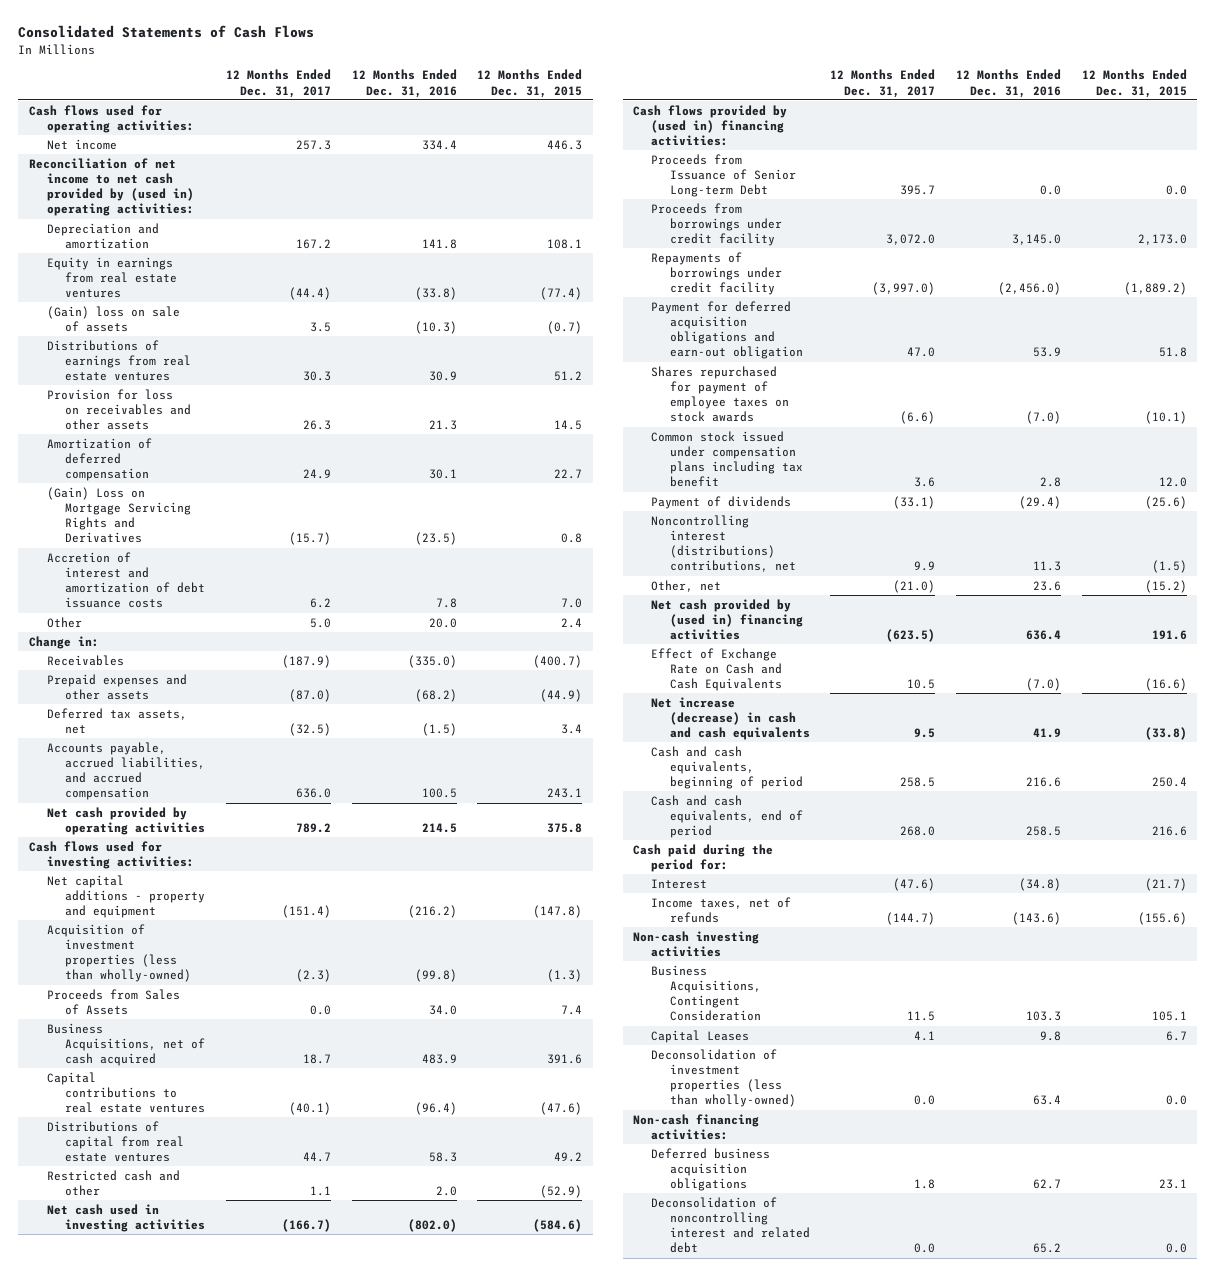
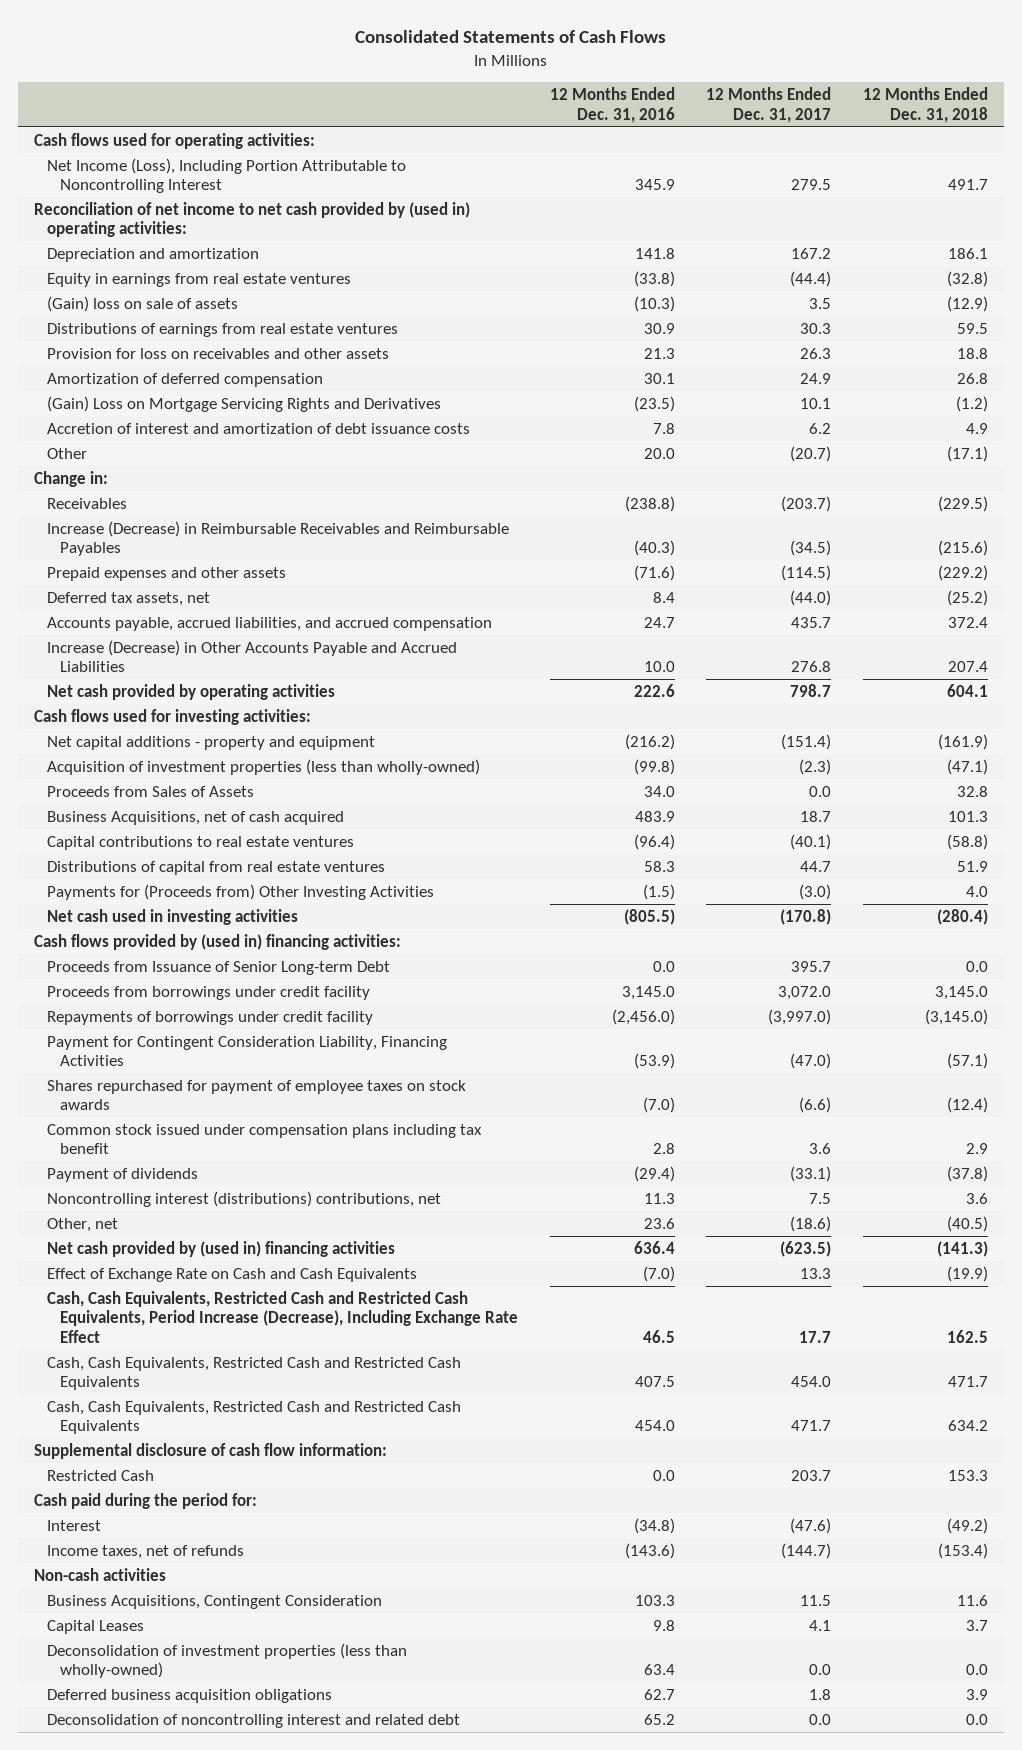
- | 12 Months Ended Dec. 31, 2017 | 12 Months Ended Dec. 31, 2016 | 12 Months Ended Dec. 31, 2015
+ | 12 Months Ended Dec. 31, 2016 | 12 Months Ended Dec. 31, 2017 | 12 Months Ended Dec. 31, 2018
- Net income | 257.3 | 334.4 | 446.3
+ Net Income (Loss), Including Portion Attributable to Noncontrolling Interest | 345.9 | 279.5 | 491.7
- (Gain) Loss on Mortgage Servicing Rights and Derivatives | (15.7) | (23.5) | 0.8
+ (Gain) Loss on Mortgage Servicing Rights and Derivatives | (23.5) | 10.1 | (1.2)
- Other | 5.0 | 20.0 | 2.4
+ Other | 20.0 | (20.7) | (17.1)
- Receivables | (187.9) | (335.0) | (400.7)
- Prepaid expenses and other assets | (87.0) | (68.2) | (44.9)
- Deferred tax assets, net | (32.5) | (1.5) | 3.4
- Accounts payable, accrued liabilities, and accrued compensation | 636.0 | 100.5 | 243.1
- Net cash provided by operating activities | 789.2 | 214.5 | 375.8
+ Receivables | (238.8) | (203.7) | (229.5)
+ Increase (Decrease) in Reimbursable Receivables and Reimbursable Payables | (40.3) | (34.5) | (215.6)
+ Prepaid expenses and other assets | (71.6) | (114.5) | (229.2)
+ Deferred tax assets, net | 8.4 | (44.0) | (25.2)
+ Accounts payable, accrued liabilities, and accrued compensation | 24.7 | 435.7 | 372.4
+ Increase (Decrease) in Other Accounts Payable and Accrued Liabilities | 10.0 | 276.8 | 207.4
+ Net cash provided by operating activities | 222.6 | 798.7 | 604.1
- Restricted cash and other | 1.1 | 2.0 | (52.9)
- Net cash used in investing activities | (166.7) | (802.0) | (584.6)
+ Payments for (Proceeds from) Other Investing Activities | (1.5) | (3.0) | 4.0
+ Net cash used in investing activities | (805.5) | (170.8) | (280.4)
- Payment for deferred acquisition obligations and earn-out obligation | 47.0 | 53.9 | 51.8
+ Payment for Contingent Consideration Liability, Financing Activities | (53.9) | (47.0) | (57.1)
- Noncontrolling interest (distributions) contributions, net | 9.9 | 11.3 | (1.5)
- Other, net | (21.0) | 23.6 | (15.2)
+ Noncontrolling interest (distributions) contributions, net | 11.3 | 7.5 | 3.6
+ Other, net | 23.6 | (18.6) | (40.5)
- Effect of Exchange Rate on Cash and Cash Equivalents | 10.5 | (7.0) | (16.6)
- Net increase (decrease) in cash and cash equivalents | 9.5 | 41.9 | (33.8)
- Cash and cash equivalents, beginning of period | 258.5 | 216.6 | 250.4
- Cash and cash equivalents, end of period | 268.0 | 258.5 | 216.6
+ Effect of Exchange Rate on Cash and Cash Equivalents | (7.0) | 13.3 | (19.9)
+ Cash, Cash Equivalents, Restricted Cash and Restricted Cash Equivalents, Period Increase (Decrease), Including Exchange Rate Effect | 46.5 | 17.7 | 162.5
+ Cash, Cash Equivalents, Restricted Cash and Restricted Cash Equivalents | 407.5 | 454.0 | 471.7
+ Cash, Cash Equivalents, Restricted Cash and Restricted Cash Equivalents | 454.0 | 471.7 | 634.2
+ Supplemental disclosure of cash flow information:
+ Restricted Cash | 0.0 | 203.7 | 153.3
- Non-cash investing activities
+ Non-cash activities
- Non-cash financing activities:

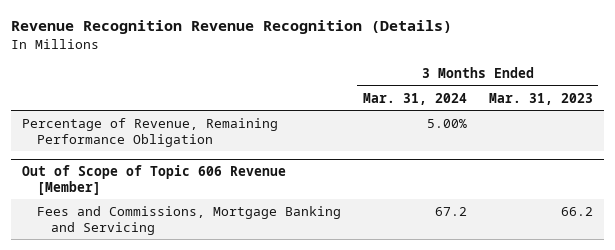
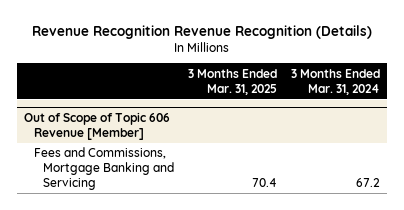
- | 3 Months Ended Mar. 31, 2024 | 3 Months Ended Mar. 31, 2023
+ | 3 Months Ended Mar. 31, 2025 | 3 Months Ended Mar. 31, 2024
- Percentage of Revenue, Remaining Performance Obligation | 5.00% |

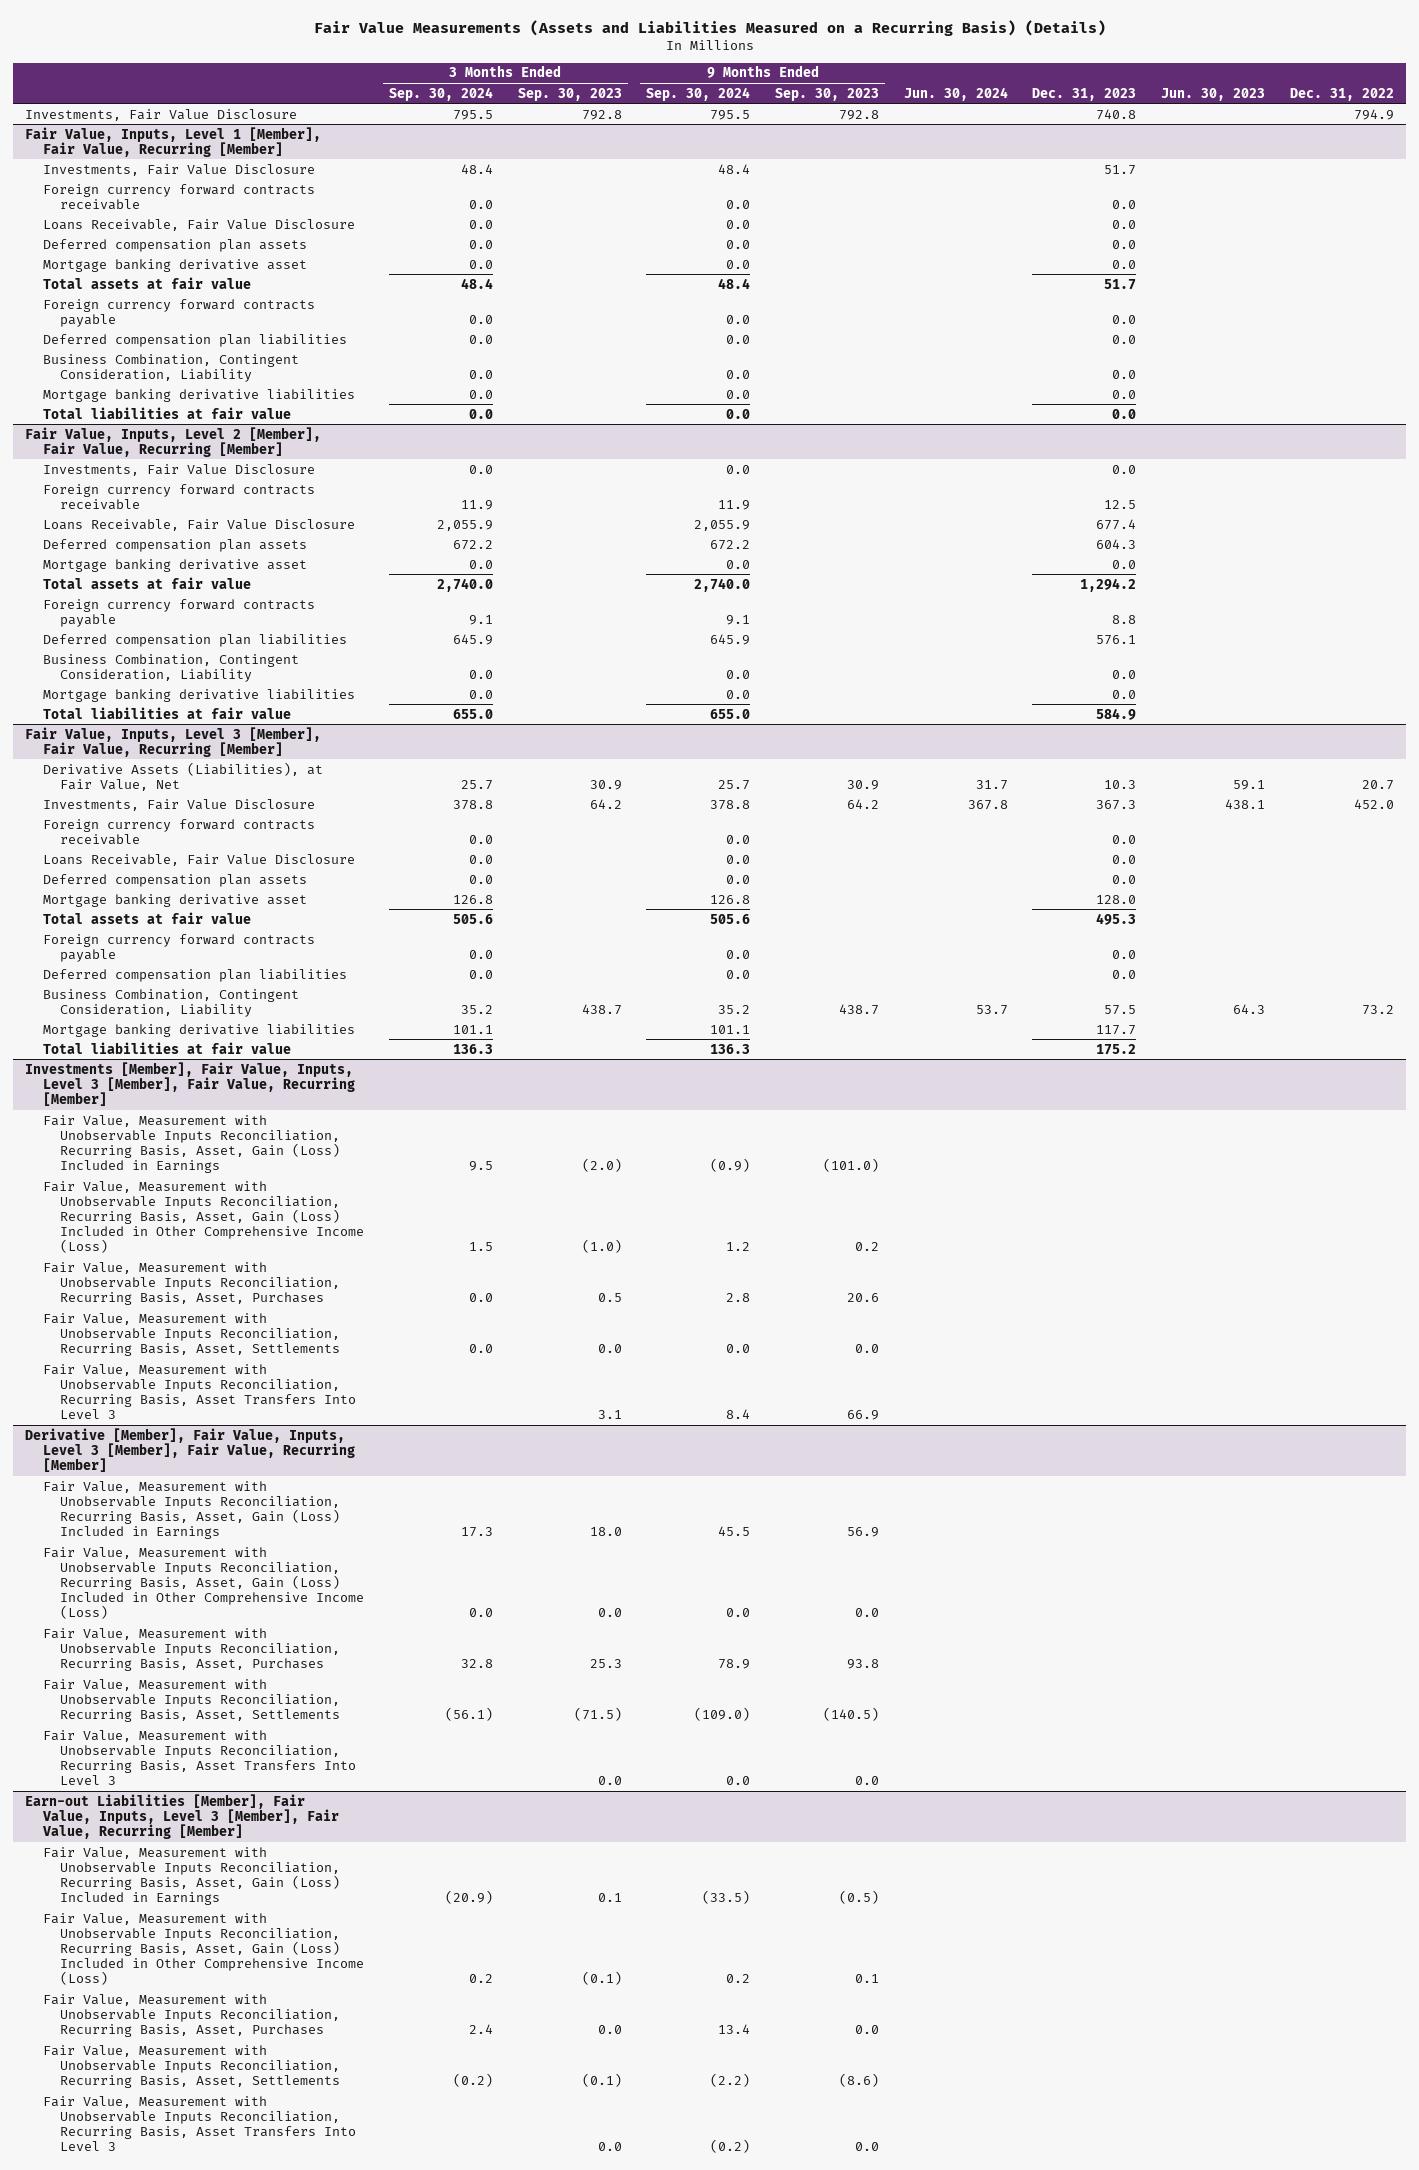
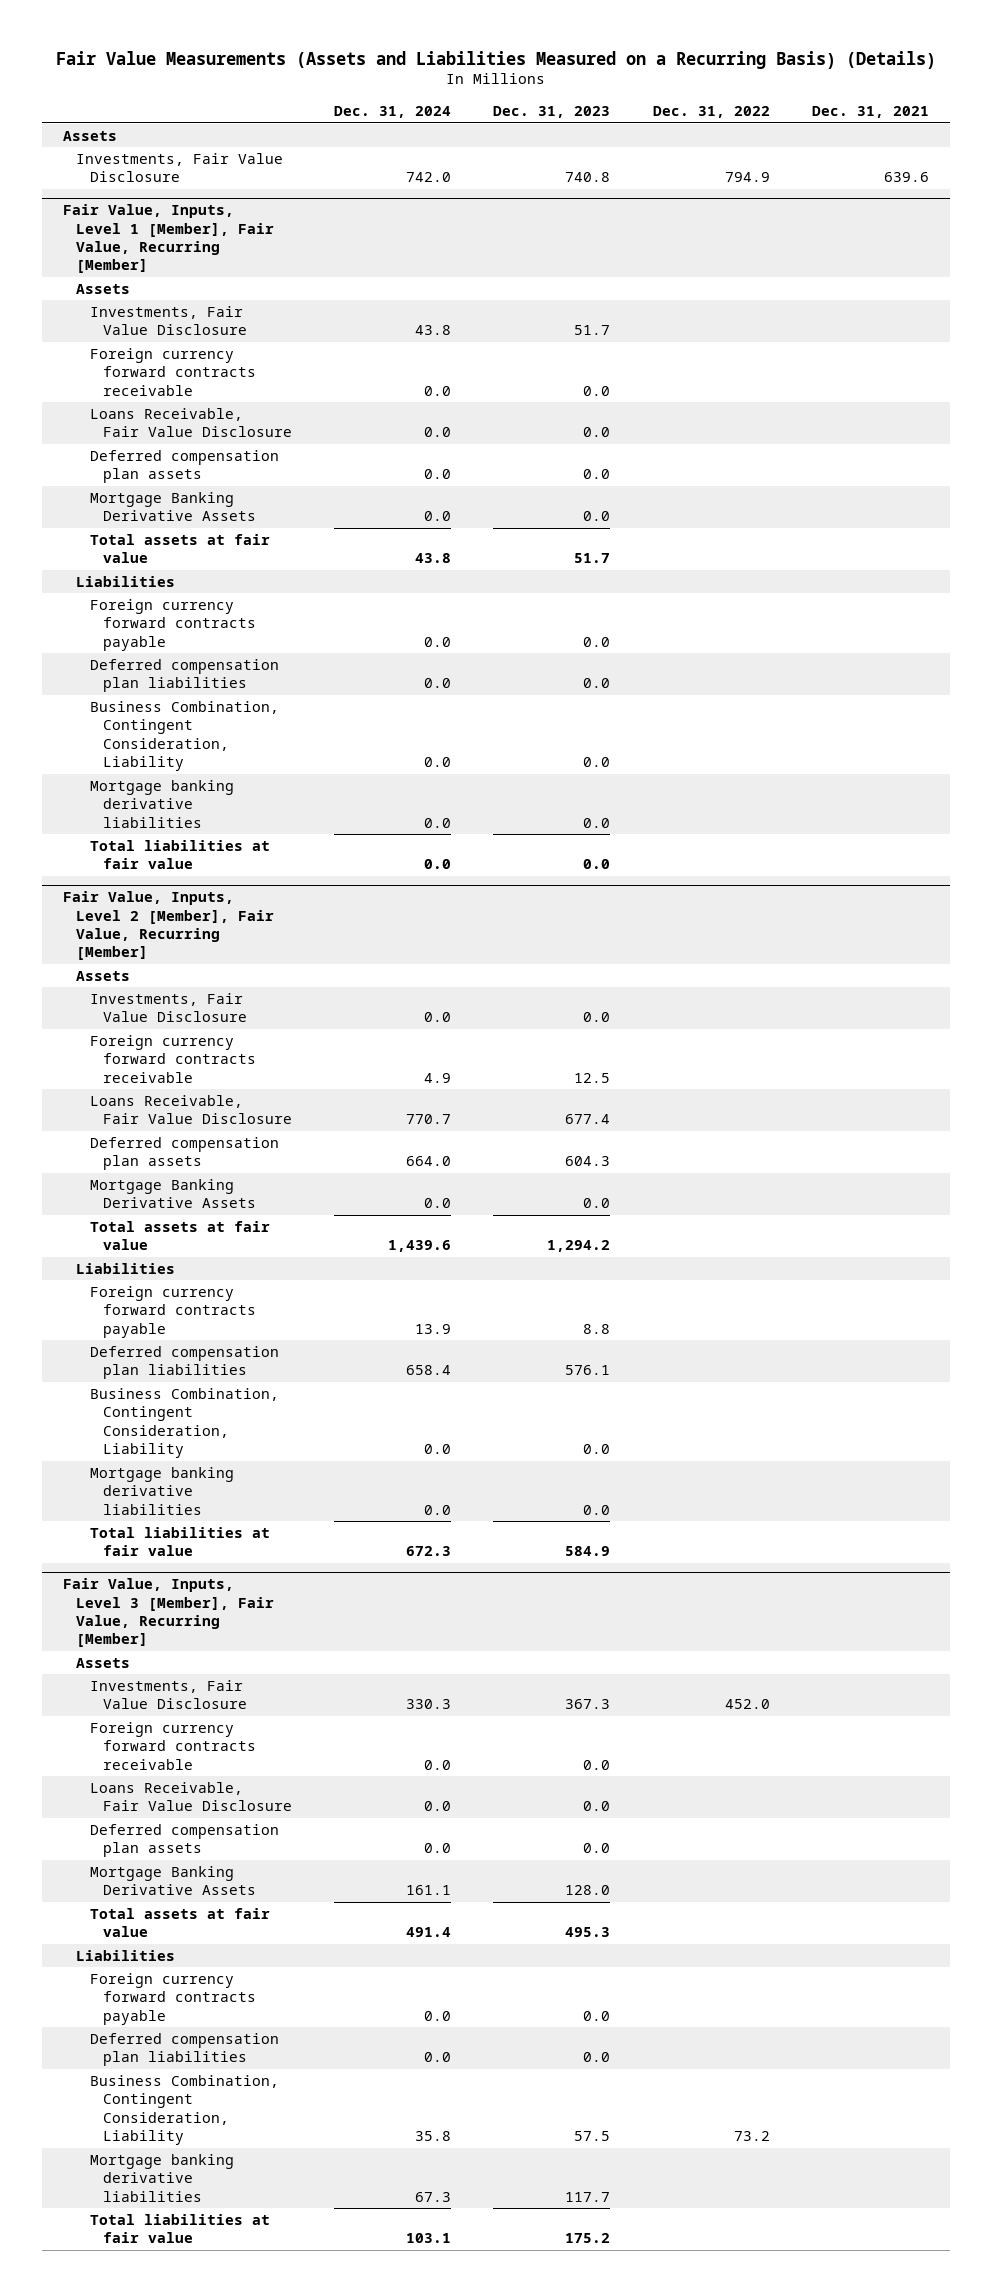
- | 3 Months Ended Sep. 30, 2024 | 3 Months Ended Sep. 30, 2023 | 9 Months Ended Sep. 30, 2024 | 9 Months Ended Sep. 30, 2023 | Jun. 30, 2024 | Dec. 31, 2023 | Jun. 30, 2023 | Dec. 31, 2022
+ | Dec. 31, 2024 | Dec. 31, 2023 | Dec. 31, 2022 | Dec. 31, 2021
+ Assets
@ Fair Value, Inputs, Level 1 [Member], Fair Value, Recurring [Member]
+ Assets
- Mortgage banking derivative asset | 0.0 | | 0.0 | | | 0.0 | |
+ Mortgage Banking Derivative Assets | 0.0 | 0.0 | |
+ Liabilities
@ Fair Value, Inputs, Level 2 [Member], Fair Value, Recurring [Member]
+ Assets
- Mortgage banking derivative asset | 0.0 | | 0.0 | | | 0.0 | |
+ Mortgage Banking Derivative Assets | 0.0 | 0.0 | |
+ Liabilities
@ Fair Value, Inputs, Level 3 [Member], Fair Value, Recurring [Member]
- Derivative Assets (Liabilities), at Fair Value, Net | 25.7 | 30.9 | 25.7 | 30.9 | 31.7 | 10.3 | 59.1 | 20.7
+ Assets
- Mortgage banking derivative asset | 126.8 | | 126.8 | | | 128.0 | |
+ Mortgage Banking Derivative Assets | 161.1 | 128.0 | |
+ Liabilities
- Investments [Member], Fair Value, Inputs, Level 3 [Member], Fair Value, Recurring [Member]
- Fair Value, Measurement with Unobservable Inputs Reconciliation, Recurring Basis, Asset, Gain (Loss) Included in Earnings | 9.5 | (2.0) | (0.9) | (101.0) | | | |
- Fair Value, Measurement with Unobservable Inputs Reconciliation, Recurring Basis, Asset, Gain (Loss) Included in Other Comprehensive Income (Loss) | 1.5 | (1.0) | 1.2 | 0.2 | | | |
- Fair Value, Measurement with Unobservable Inputs Reconciliation, Recurring Basis, Asset, Purchases | 0.0 | 0.5 | 2.8 | 20.6 | | | |
- Fair Value, Measurement with Unobservable Inputs Reconciliation, Recurring Basis, Asset, Settlements | 0.0 | 0.0 | 0.0 | 0.0 | | | |
- Fair Value, Measurement with Unobservable Inputs Reconciliation, Recurring Basis, Asset Transfers Into Level 3 | | 3.1 | 8.4 | 66.9 | | | |
- Derivative [Member], Fair Value, Inputs, Level 3 [Member], Fair Value, Recurring [Member]
- Fair Value, Measurement with Unobservable Inputs Reconciliation, Recurring Basis, Asset, Gain (Loss) Included in Earnings | 17.3 | 18.0 | 45.5 | 56.9 | | | |
- Fair Value, Measurement with Unobservable Inputs Reconciliation, Recurring Basis, Asset, Gain (Loss) Included in Other Comprehensive Income (Loss) | 0.0 | 0.0 | 0.0 | 0.0 | | | |
- Fair Value, Measurement with Unobservable Inputs Reconciliation, Recurring Basis, Asset, Purchases | 32.8 | 25.3 | 78.9 | 93.8 | | | |
- Fair Value, Measurement with Unobservable Inputs Reconciliation, Recurring Basis, Asset, Settlements | (56.1) | (71.5) | (109.0) | (140.5) | | | |
- Fair Value, Measurement with Unobservable Inputs Reconciliation, Recurring Basis, Asset Transfers Into Level 3 | | 0.0 | 0.0 | 0.0 | | | |
- Earn-out Liabilities [Member], Fair Value, Inputs, Level 3 [Member], Fair Value, Recurring [Member]
- Fair Value, Measurement with Unobservable Inputs Reconciliation, Recurring Basis, Asset, Gain (Loss) Included in Earnings | (20.9) | 0.1 | (33.5) | (0.5) | | | |
- Fair Value, Measurement with Unobservable Inputs Reconciliation, Recurring Basis, Asset, Gain (Loss) Included in Other Comprehensive Income (Loss) | 0.2 | (0.1) | 0.2 | 0.1 | | | |
- Fair Value, Measurement with Unobservable Inputs Reconciliation, Recurring Basis, Asset, Purchases | 2.4 | 0.0 | 13.4 | 0.0 | | | |
- Fair Value, Measurement with Unobservable Inputs Reconciliation, Recurring Basis, Asset, Settlements | (0.2) | (0.1) | (2.2) | (8.6) | | | |
- Fair Value, Measurement with Unobservable Inputs Reconciliation, Recurring Basis, Asset Transfers Into Level 3 | | 0.0 | (0.2) | 0.0 | | | |

